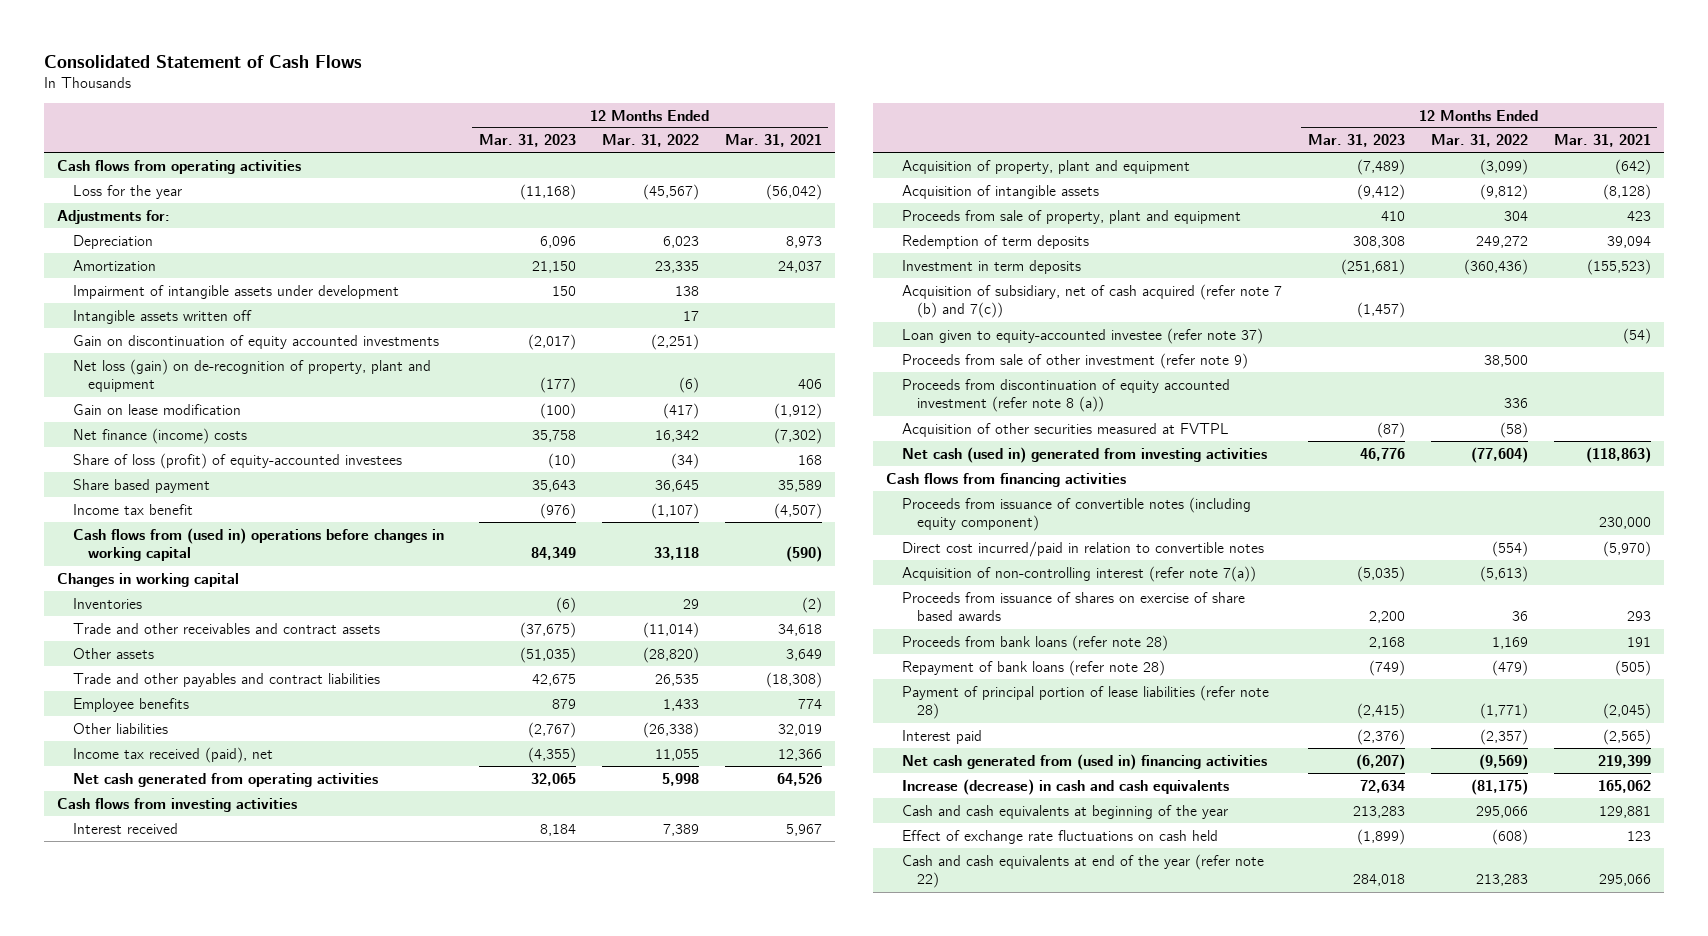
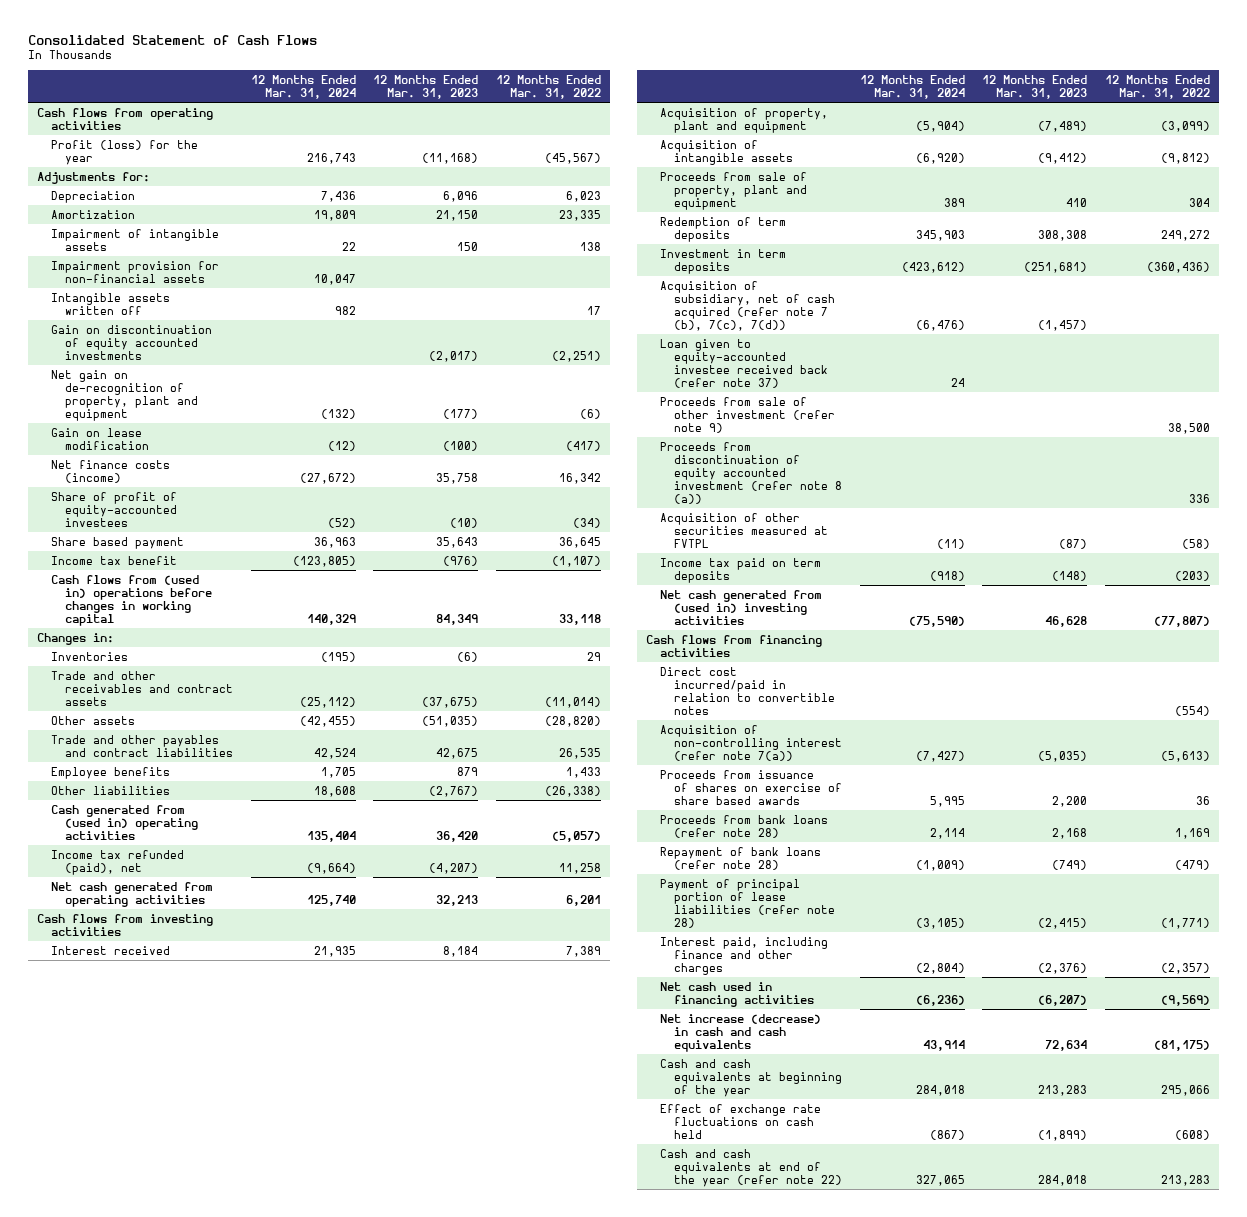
- | 12 Months Ended Mar. 31, 2023 | 12 Months Ended Mar. 31, 2022 | 12 Months Ended Mar. 31, 2021
+ | 12 Months Ended Mar. 31, 2024 | 12 Months Ended Mar. 31, 2023 | 12 Months Ended Mar. 31, 2022
- Loss for the year | (11,168) | (45,567) | (56,042)
+ Profit (loss) for the year | 216,743 | (11,168) | (45,567)
- Impairment of intangible assets under development | 150 | 138 |
+ Impairment of intangible assets | 22 | 150 | 138
+ Impairment provision for non-financial assets | 10,047 | |
- Net loss (gain) on de-recognition of property, plant and equipment | (177) | (6) | 406
+ Net gain on de-recognition of property, plant and equipment | (132) | (177) | (6)
- Net finance (income) costs | 35,758 | 16,342 | (7,302)
- Share of loss (profit) of equity-accounted investees | (10) | (34) | 168
+ Net finance costs (income) | (27,672) | 35,758 | 16,342
+ Share of profit of equity-accounted investees | (52) | (10) | (34)
- Changes in working capital
+ Changes in:
- Income tax received (paid), net | (4,355) | 11,055 | 12,366
- Net cash generated from operating activities | 32,065 | 5,998 | 64,526
+ Cash generated from (used in) operating activities | 135,404 | 36,420 | (5,057)
+ Income tax refunded (paid), net | (9,664) | (4,207) | 11,258
+ Net cash generated from operating activities | 125,740 | 32,213 | 6,201
- Acquisition of subsidiary, net of cash acquired (refer note 7 (b) and 7(c)) | (1,457) | |
- Loan given to equity-accounted investee (refer note 37) | | | (54)
+ Acquisition of subsidiary, net of cash acquired (refer note 7 (b), 7(c), 7(d)) | (6,476) | (1,457) |
+ Loan given to equity-accounted investee received back (refer note 37) | 24 | |
- Net cash (used in) generated from investing activities | 46,776 | (77,604) | (118,863)
+ Income tax paid on term deposits | (918) | (148) | (203)
+ Net cash generated from (used in) investing activities | (75,590) | 46,628 | (77,807)
- Proceeds from issuance of convertible notes (including equity component) | | | 230,000
- Interest paid | (2,376) | (2,357) | (2,565)
- Net cash generated from (used in) financing activities | (6,207) | (9,569) | 219,399
- Increase (decrease) in cash and cash equivalents | 72,634 | (81,175) | 165,062
+ Interest paid, including finance and other charges | (2,804) | (2,376) | (2,357)
+ Net cash used in financing activities | (6,236) | (6,207) | (9,569)
+ Net increase (decrease) in cash and cash equivalents | 43,914 | 72,634 | (81,175)

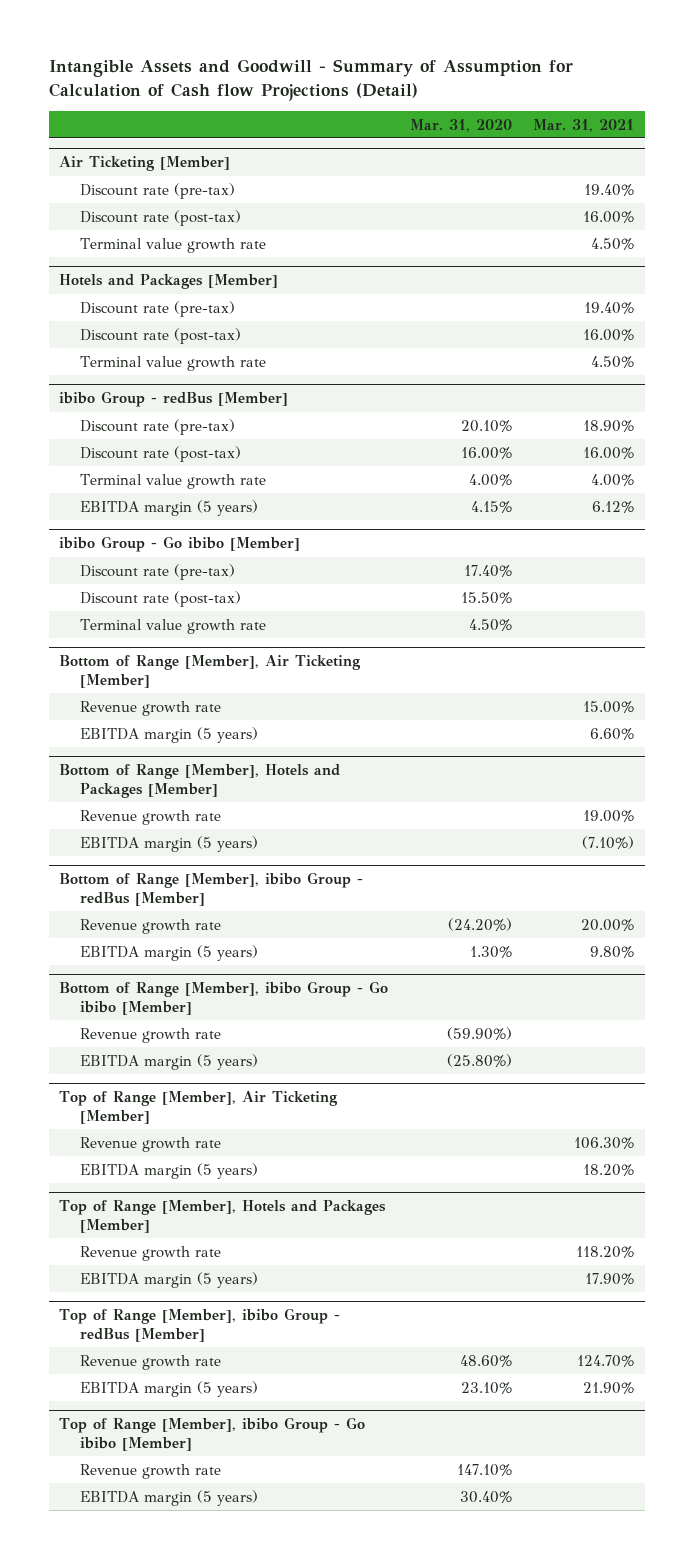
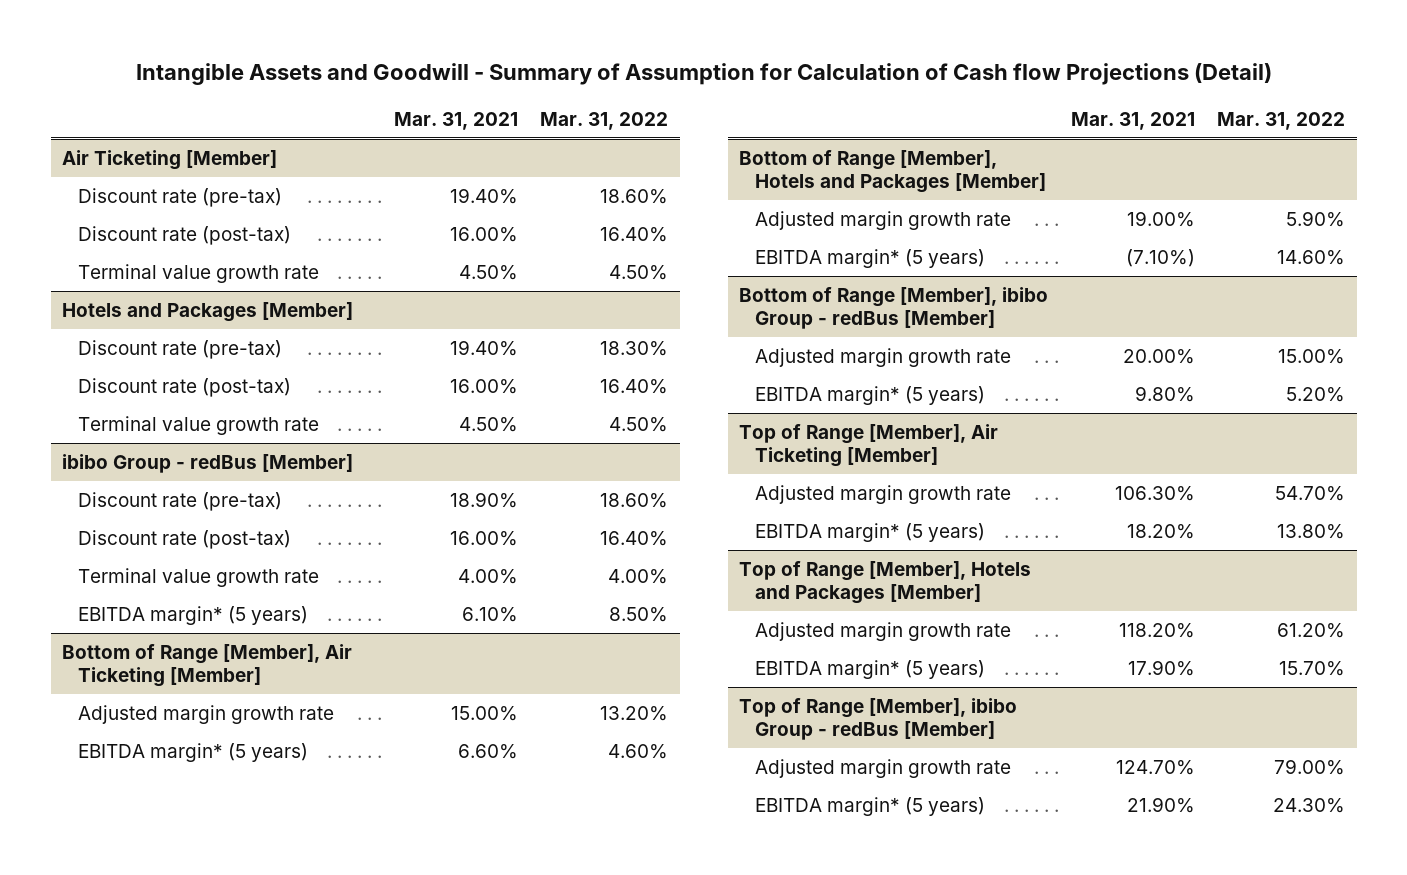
- | Mar. 31, 2020 | Mar. 31, 2021
+ | Mar. 31, 2021 | Mar. 31, 2022
@ ibibo Group - redBus [Member]
- EBITDA margin (5 years) | 4.15% | 6.12%
- ibibo Group - Go ibibo [Member]
- Discount rate (pre-tax) | 17.40% |
- Discount rate (post-tax) | 15.50% |
- Terminal value growth rate | 4.50% |
@ ibibo Group - redBus [Member]
+ EBITDA margin* (5 years) | 6.10% | 8.50%
@ Bottom of Range [Member], Air Ticketing [Member]
- Revenue growth rate | | 15.00%
- EBITDA margin (5 years) | | 6.60%
+ Adjusted margin growth rate | 15.00% | 13.20%
+ EBITDA margin* (5 years) | 6.60% | 4.60%
@ Bottom of Range [Member], Hotels and Packages [Member]
- Revenue growth rate | | 19.00%
- EBITDA margin (5 years) | | (7.10%)
+ Adjusted margin growth rate | 19.00% | 5.90%
+ EBITDA margin* (5 years) | (7.10%) | 14.60%
@ Bottom of Range [Member], ibibo Group - redBus [Member]
- Revenue growth rate | (24.20%) | 20.00%
- EBITDA margin (5 years) | 1.30% | 9.80%
- Bottom of Range [Member], ibibo Group - Go ibibo [Member]
- Revenue growth rate | (59.90%) |
- EBITDA margin (5 years) | (25.80%) |
@ Bottom of Range [Member], ibibo Group - redBus [Member]
+ Adjusted margin growth rate | 20.00% | 15.00%
+ EBITDA margin* (5 years) | 9.80% | 5.20%
@ Top of Range [Member], Air Ticketing [Member]
- Revenue growth rate | | 106.30%
- EBITDA margin (5 years) | | 18.20%
+ Adjusted margin growth rate | 106.30% | 54.70%
+ EBITDA margin* (5 years) | 18.20% | 13.80%
@ Top of Range [Member], Hotels and Packages [Member]
- Revenue growth rate | | 118.20%
- EBITDA margin (5 years) | | 17.90%
+ Adjusted margin growth rate | 118.20% | 61.20%
+ EBITDA margin* (5 years) | 17.90% | 15.70%
@ Top of Range [Member], ibibo Group - redBus [Member]
- Revenue growth rate | 48.60% | 124.70%
- EBITDA margin (5 years) | 23.10% | 21.90%
- Top of Range [Member], ibibo Group - Go ibibo [Member]
- Revenue growth rate | 147.10% |
- EBITDA margin (5 years) | 30.40% |
@ Top of Range [Member], ibibo Group - redBus [Member]
+ Adjusted margin growth rate | 124.70% | 79.00%
+ EBITDA margin* (5 years) | 21.90% | 24.30%

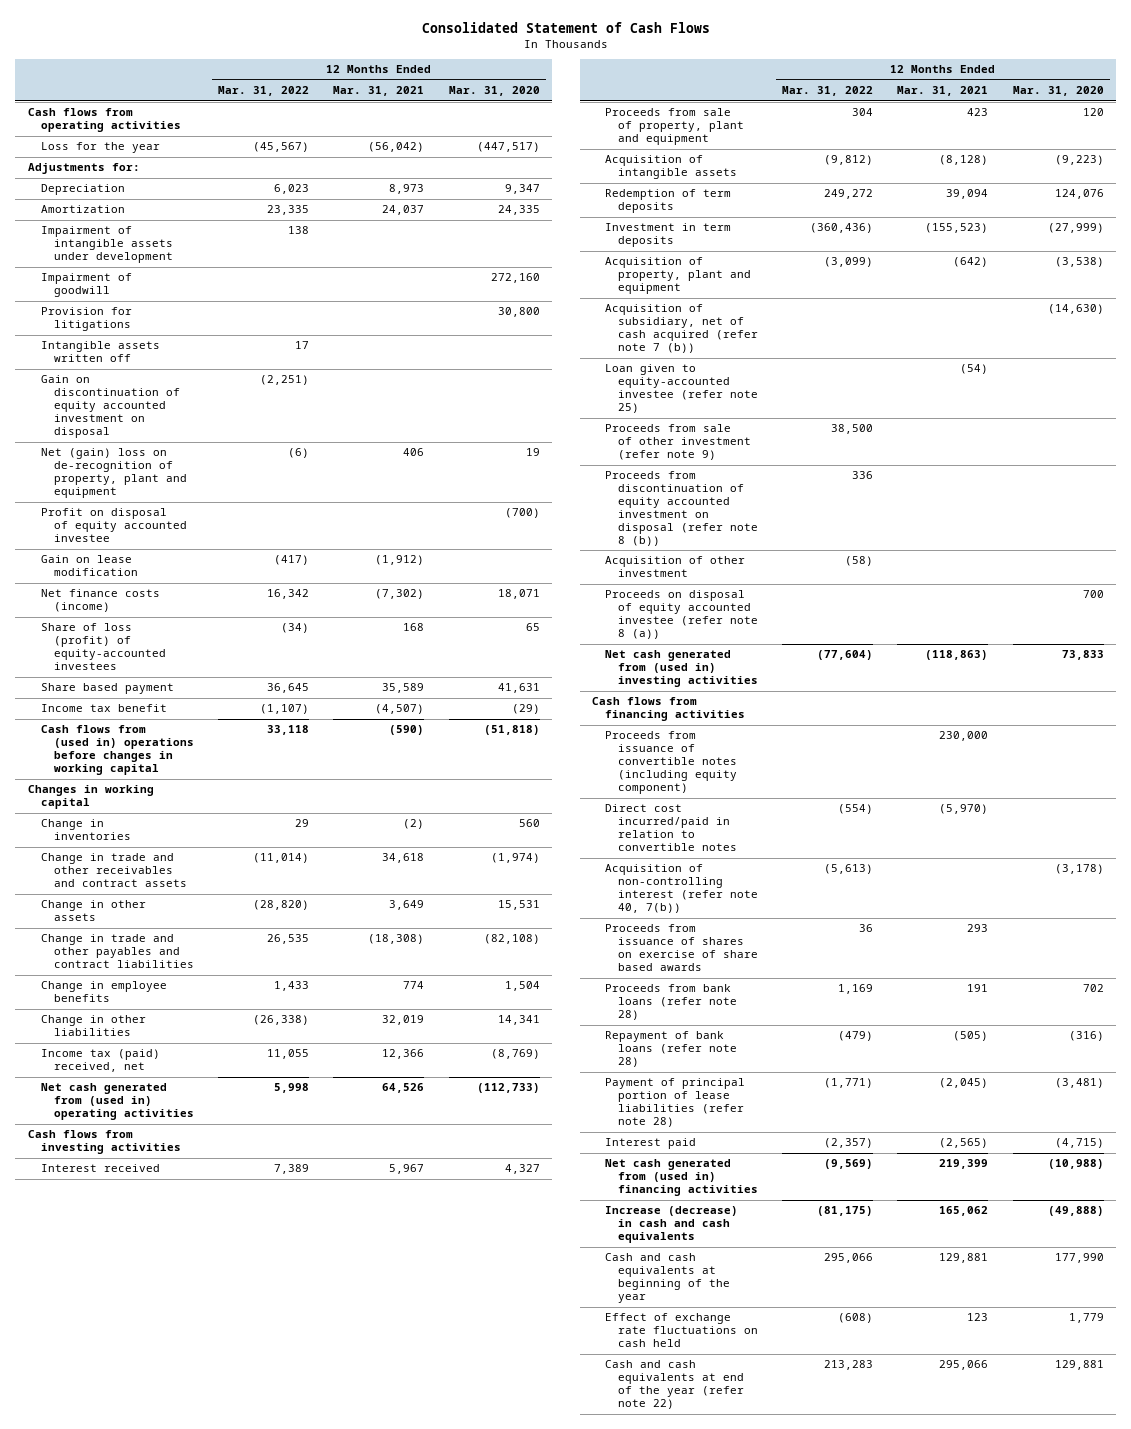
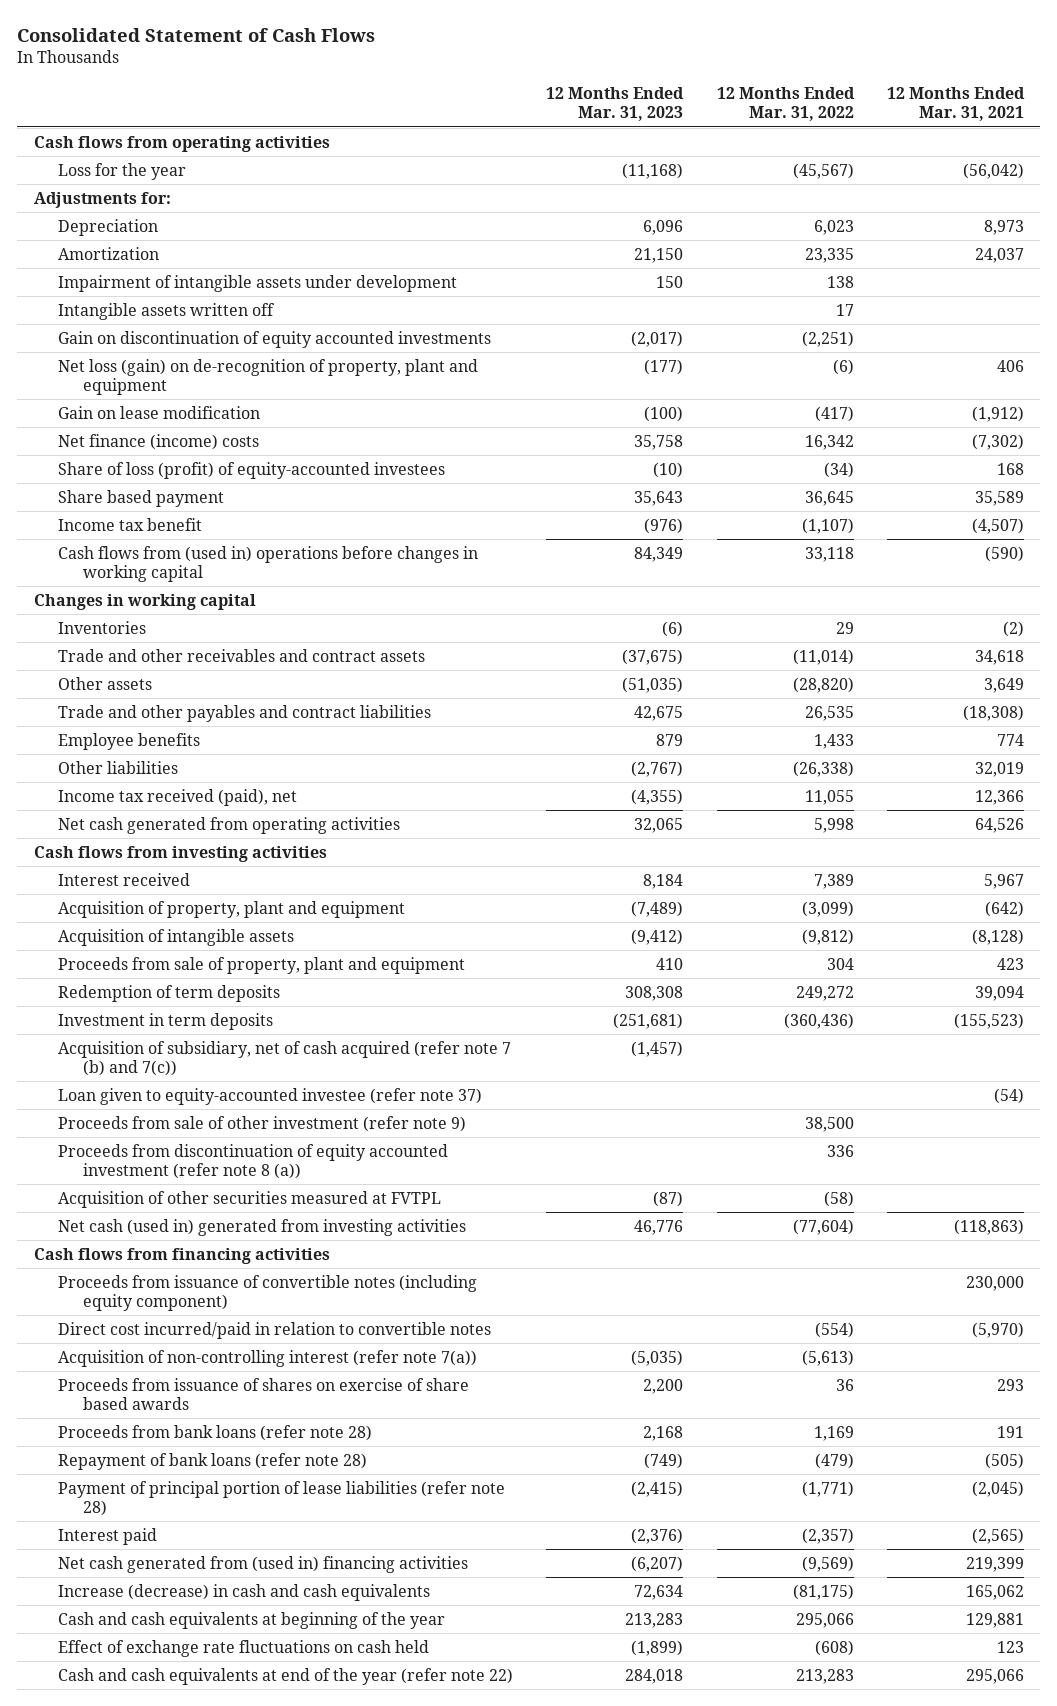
- | 12 Months Ended Mar. 31, 2022 | 12 Months Ended Mar. 31, 2021 | 12 Months Ended Mar. 31, 2020
+ | 12 Months Ended Mar. 31, 2023 | 12 Months Ended Mar. 31, 2022 | 12 Months Ended Mar. 31, 2021
- Impairment of goodwill | | | 272,160
- Provision for litigations | | | 30,800
- Gain on discontinuation of equity accounted investment on disposal | (2,251) | |
- Net (gain) loss on de-recognition of property, plant and equipment | (6) | 406 | 19
- Profit on disposal of equity accounted investee | | | (700)
+ Gain on discontinuation of equity accounted investments | (2,017) | (2,251) |
+ Net loss (gain) on de-recognition of property, plant and equipment | (177) | (6) | 406
- Net finance costs (income) | 16,342 | (7,302) | 18,071
+ Net finance (income) costs | 35,758 | 16,342 | (7,302)
- Change in inventories | 29 | (2) | 560
- Change in trade and other receivables and contract assets | (11,014) | 34,618 | (1,974)
- Change in other assets | (28,820) | 3,649 | 15,531
- Change in trade and other payables and contract liabilities | 26,535 | (18,308) | (82,108)
- Change in employee benefits | 1,433 | 774 | 1,504
- Change in other liabilities | (26,338) | 32,019 | 14,341
- Income tax (paid) received, net | 11,055 | 12,366 | (8,769)
- Net cash generated from (used in) operating activities | 5,998 | 64,526 | (112,733)
+ Inventories | (6) | 29 | (2)
+ Trade and other receivables and contract assets | (37,675) | (11,014) | 34,618
+ Other assets | (51,035) | (28,820) | 3,649
+ Trade and other payables and contract liabilities | 42,675 | 26,535 | (18,308)
+ Employee benefits | 879 | 1,433 | 774
+ Other liabilities | (2,767) | (26,338) | 32,019
+ Income tax received (paid), net | (4,355) | 11,055 | 12,366
+ Net cash generated from operating activities | 32,065 | 5,998 | 64,526
moved up: Acquisition of property, plant and equipment | (7,489) | (3,099) | (642)
moved down: Proceeds from sale of property, plant and equipment | 410 | 304 | 423
- Acquisition of subsidiary, net of cash acquired (refer note 7 (b)) | | | (14,630)
- Loan given to equity-accounted investee (refer note 25) | | (54) |
+ Acquisition of subsidiary, net of cash acquired (refer note 7 (b) and 7(c)) | (1,457) | |
+ Loan given to equity-accounted investee (refer note 37) | | | (54)
- Proceeds from discontinuation of equity accounted investment on disposal (refer note 8 (b)) | 336 | |
- Acquisition of other investment | (58) | |
- Proceeds on disposal of equity accounted investee (refer note 8 (a)) | | | 700
- Net cash generated from (used in) investing activities | (77,604) | (118,863) | 73,833
+ Proceeds from discontinuation of equity accounted investment (refer note 8 (a)) | | 336 |
+ Acquisition of other securities measured at FVTPL | (87) | (58) |
+ Net cash (used in) generated from investing activities | 46,776 | (77,604) | (118,863)
- Acquisition of non-controlling interest (refer note 40, 7(b)) | (5,613) | | (3,178)
+ Acquisition of non-controlling interest (refer note 7(a)) | (5,035) | (5,613) |

